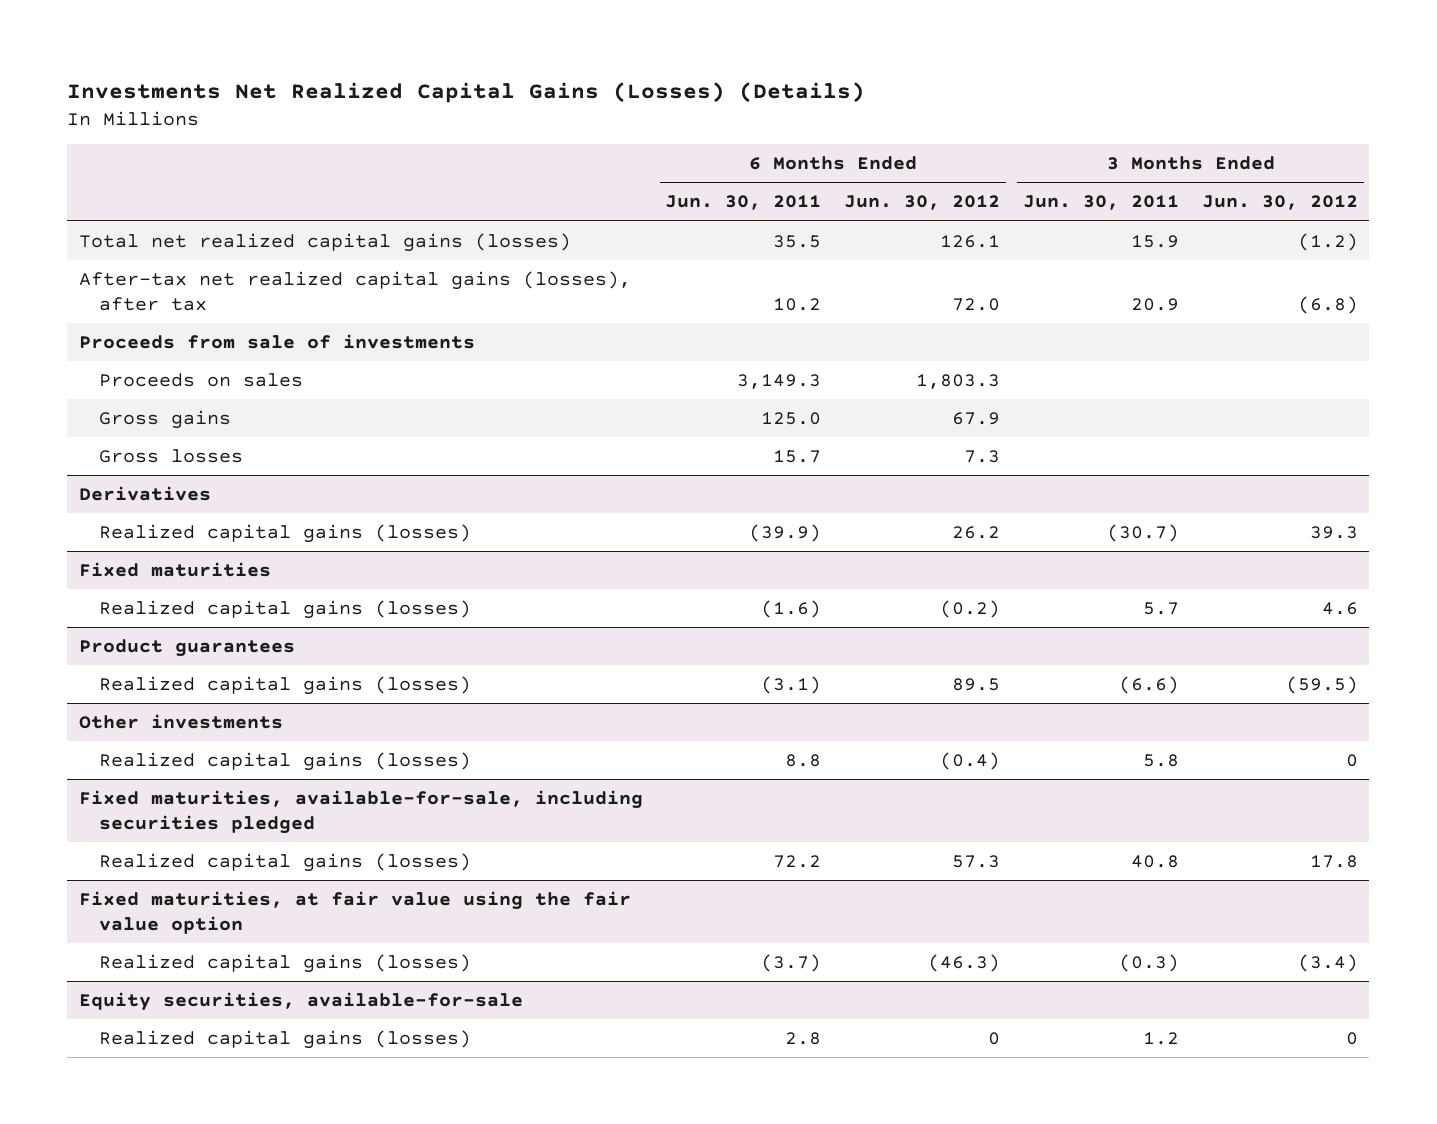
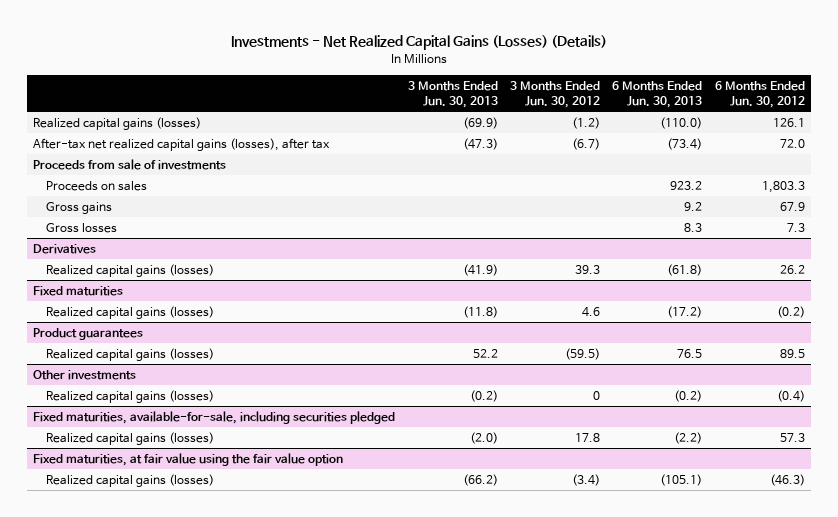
- Investments Net Realized Capital Gains (Losses) (Details)
+ Investments - Net Realized Capital Gains (Losses) (Details)
- | 6 Months Ended Jun. 30, 2011 | 6 Months Ended Jun. 30, 2012 | 3 Months Ended Jun. 30, 2011 | 3 Months Ended Jun. 30, 2012
+ | 3 Months Ended Jun. 30, 2013 | 3 Months Ended Jun. 30, 2012 | 6 Months Ended Jun. 30, 2013 | 6 Months Ended Jun. 30, 2012
- Total net realized capital gains (losses) | 35.5 | 126.1 | 15.9 | (1.2)
- After-tax net realized capital gains (losses), after tax | 10.2 | 72.0 | 20.9 | (6.8)
+ Realized capital gains (losses) | (69.9) | (1.2) | (110.0) | 126.1
+ After-tax net realized capital gains (losses), after tax | (47.3) | (6.7) | (73.4) | 72.0
- Equity securities, available-for-sale
- Realized capital gains (losses) | 2.8 | 0 | 1.2 | 0

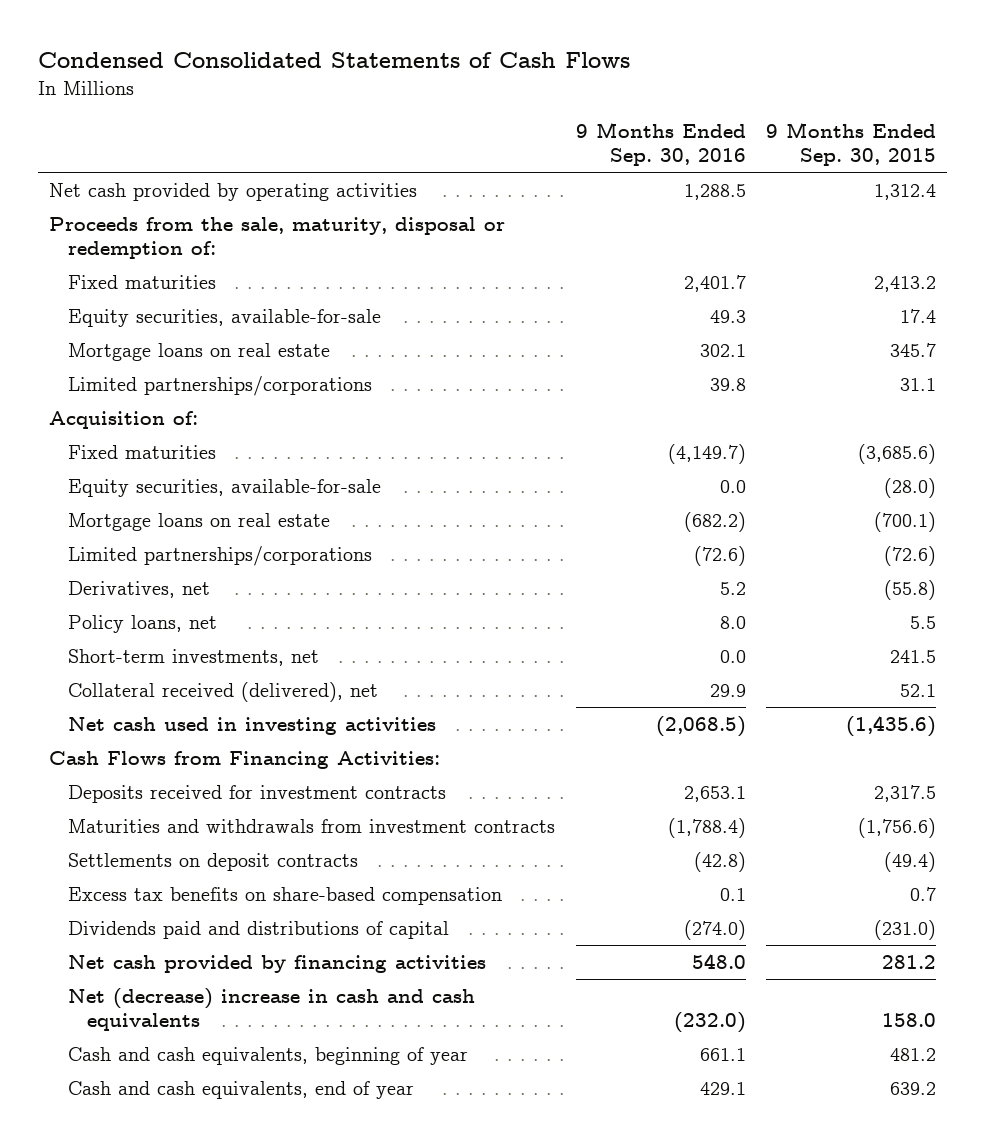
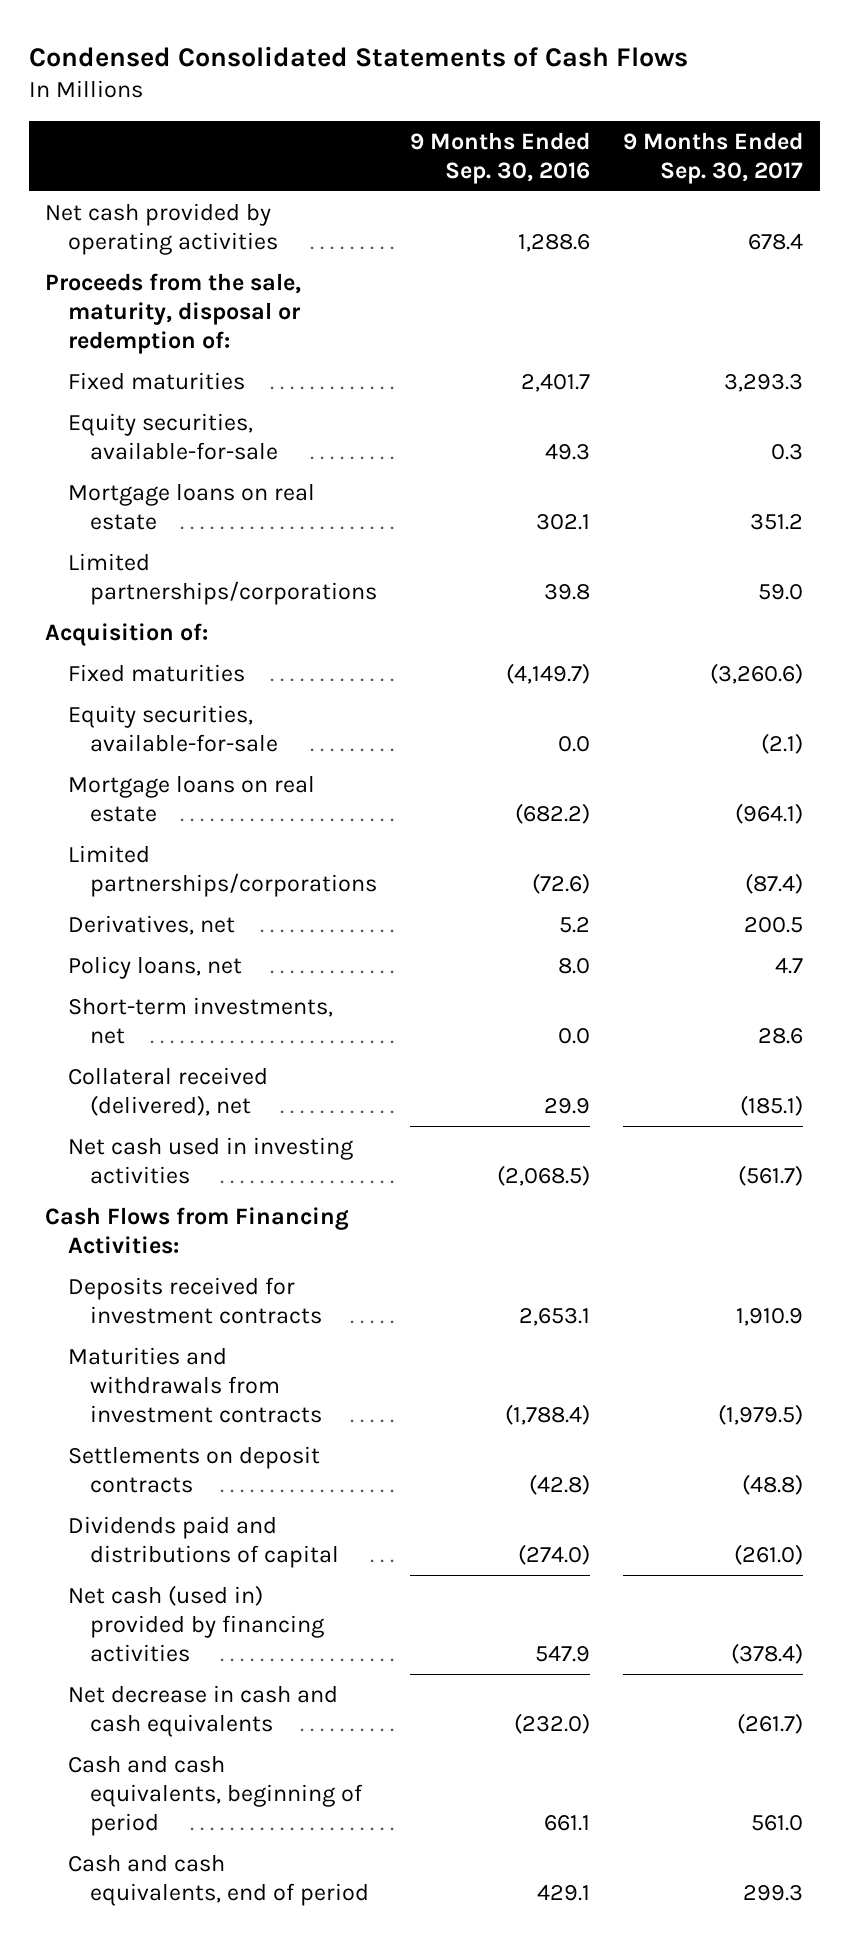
- | 9 Months Ended Sep. 30, 2016 | 9 Months Ended Sep. 30, 2015
+ | 9 Months Ended Sep. 30, 2016 | 9 Months Ended Sep. 30, 2017
- Net cash provided by operating activities | 1,288.5 | 1,312.4
+ Net cash provided by operating activities | 1,288.6 | 678.4
- Excess tax benefits on share-based compensation | 0.1 | 0.7
- Net cash provided by financing activities | 548.0 | 281.2
- Net (decrease) increase in cash and cash equivalents | (232.0) | 158.0
- Cash and cash equivalents, beginning of year | 661.1 | 481.2
- Cash and cash equivalents, end of year | 429.1 | 639.2
+ Net cash (used in) provided by financing activities | 547.9 | (378.4)
+ Net decrease in cash and cash equivalents | (232.0) | (261.7)
+ Cash and cash equivalents, beginning of period | 661.1 | 561.0
+ Cash and cash equivalents, end of period | 429.1 | 299.3

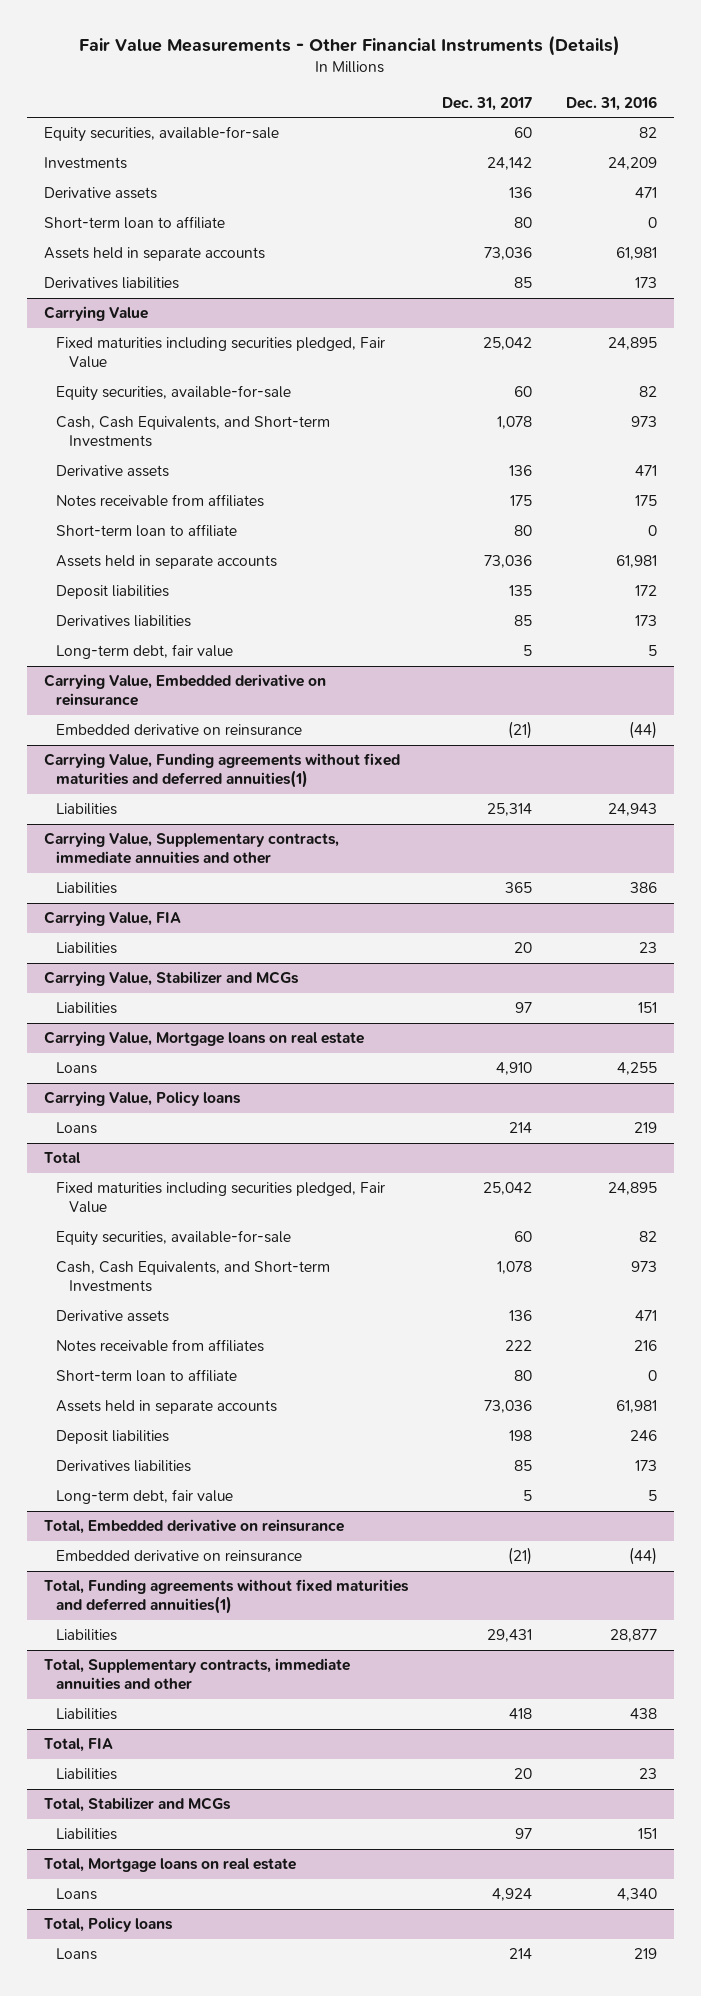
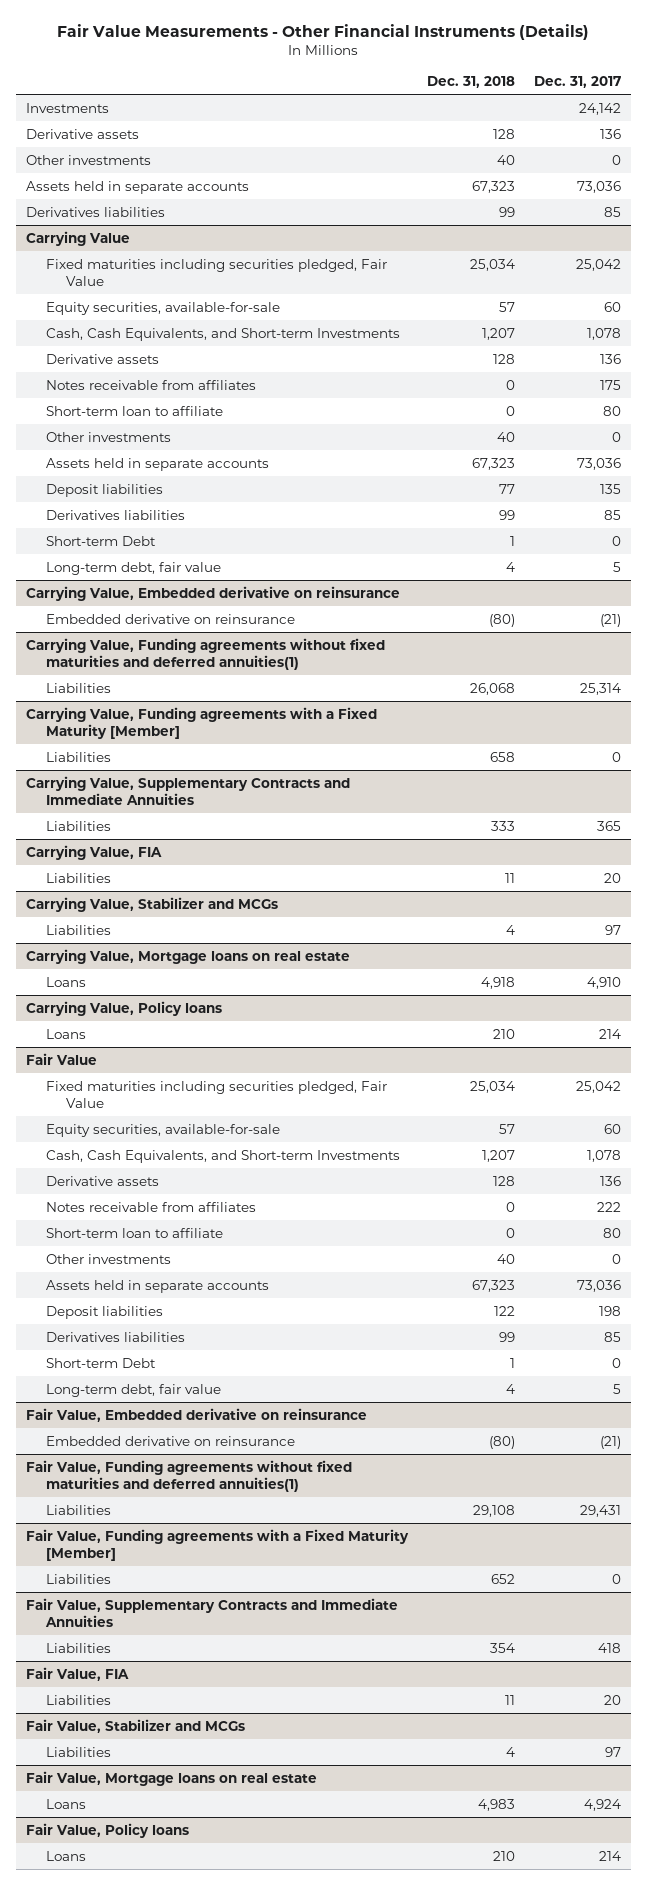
- | Dec. 31, 2017 | Dec. 31, 2016
+ | Dec. 31, 2018 | Dec. 31, 2017
- Equity securities, available-for-sale | 60 | 82
- Short-term loan to affiliate | 80 | 0
+ Other investments | 40 | 0
@ Carrying Value
+ Other investments | 40 | 0
+ Short-term Debt | 1 | 0
- Carrying Value, Supplementary contracts, immediate annuities and other
+ Carrying Value, Funding agreements with a Fixed Maturity [Member]
+ Liabilities | 658 | 0
+ Carrying Value, Supplementary Contracts and Immediate Annuities
- Total
+ Fair Value
+ Other investments | 40 | 0
+ Short-term Debt | 1 | 0
- Total, Embedded derivative on reinsurance
+ Fair Value, Embedded derivative on reinsurance
- Total, Funding agreements without fixed maturities and deferred annuities(1)
+ Fair Value, Funding agreements without fixed maturities and deferred annuities(1)
- Total, Supplementary contracts, immediate annuities and other
+ Fair Value, Funding agreements with a Fixed Maturity [Member]
+ Liabilities | 652 | 0
+ Fair Value, Supplementary Contracts and Immediate Annuities
- Total, FIA
+ Fair Value, FIA
- Total, Stabilizer and MCGs
+ Fair Value, Stabilizer and MCGs
- Total, Mortgage loans on real estate
+ Fair Value, Mortgage loans on real estate
- Total, Policy loans
+ Fair Value, Policy loans

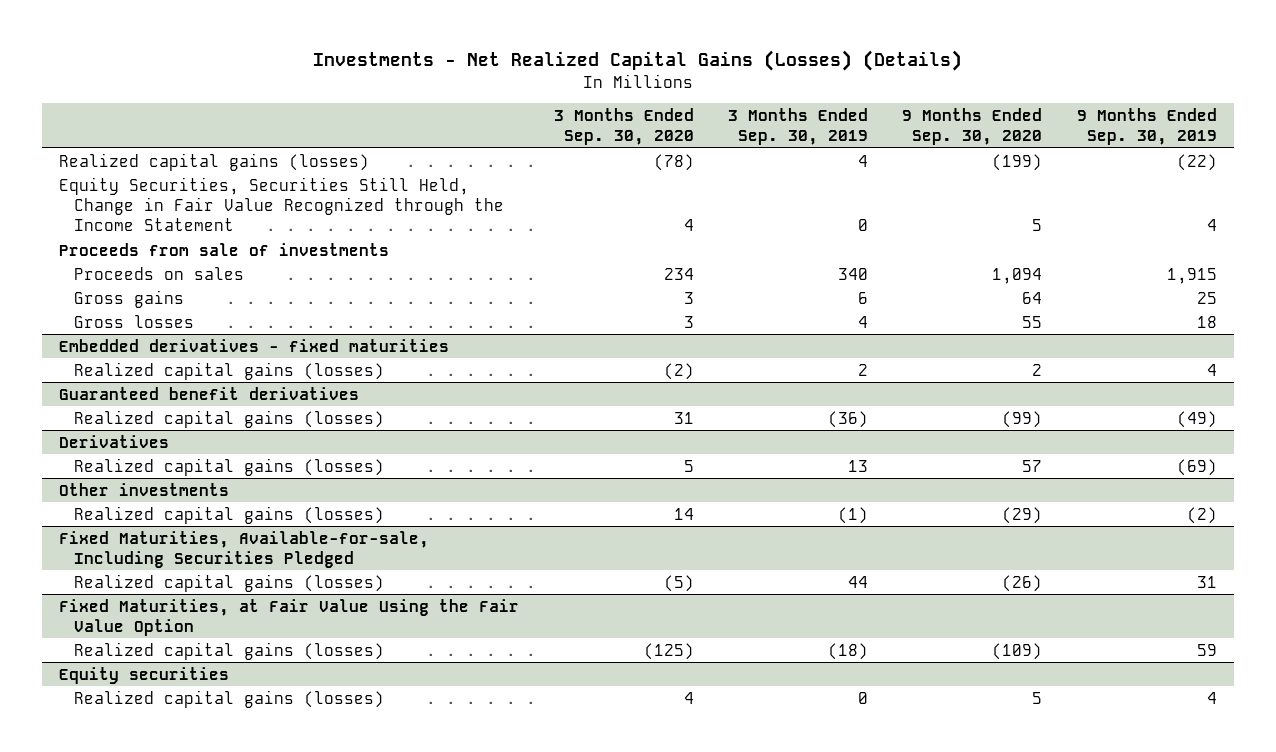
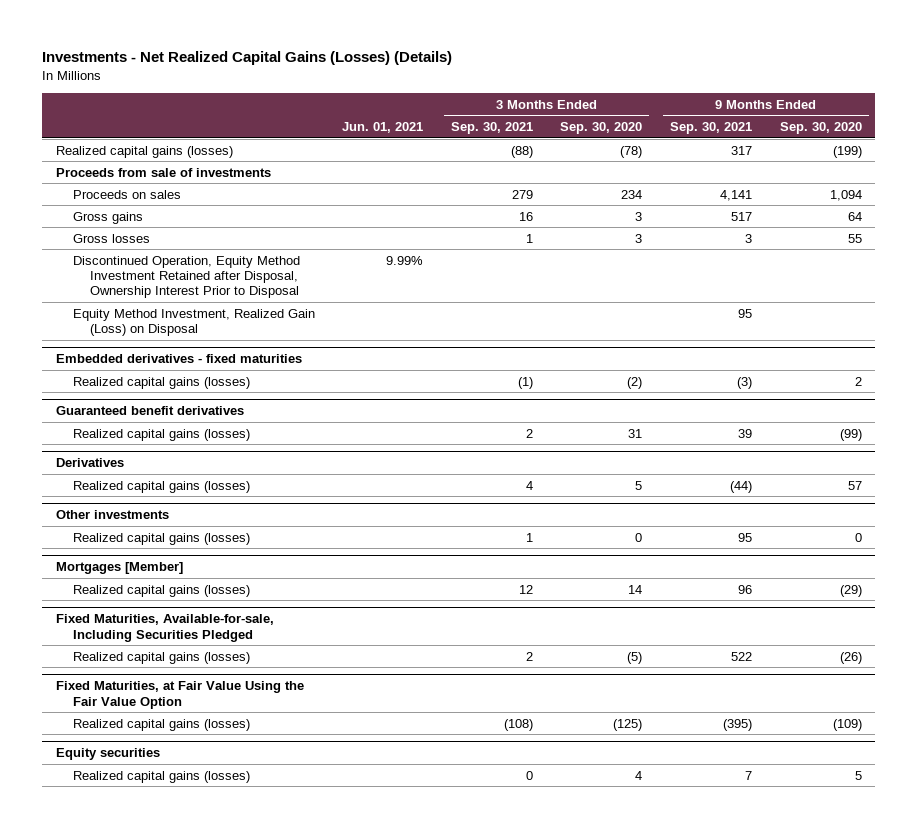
- | 3 Months Ended Sep. 30, 2020 | 3 Months Ended Sep. 30, 2019 | 9 Months Ended Sep. 30, 2020 | 9 Months Ended Sep. 30, 2019
+ | Jun. 01, 2021 | 3 Months Ended Sep. 30, 2021 | 3 Months Ended Sep. 30, 2020 | 9 Months Ended Sep. 30, 2021 | 9 Months Ended Sep. 30, 2020
- Equity Securities, Securities Still Held, Change in Fair Value Recognized through the Income Statement | 4 | 0 | 5 | 4
+ Discontinued Operation, Equity Method Investment Retained after Disposal, Ownership Interest Prior to Disposal | 9.99% | | | |
+ Equity Method Investment, Realized Gain (Loss) on Disposal | | | | 95 |
@ Other investments
+ Realized capital gains (losses) | | 1 | 0 | 95 | 0
+ Mortgages [Member]

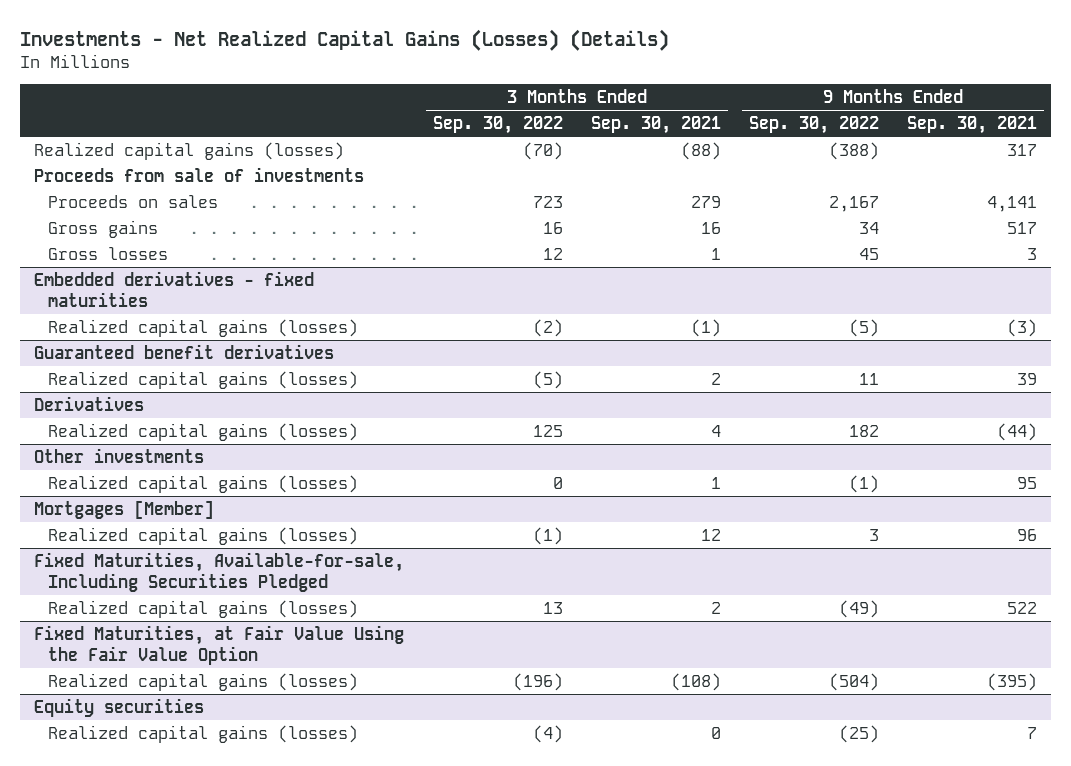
- | Jun. 01, 2021 | 3 Months Ended Sep. 30, 2021 | 3 Months Ended Sep. 30, 2020 | 9 Months Ended Sep. 30, 2021 | 9 Months Ended Sep. 30, 2020
+ | 3 Months Ended Sep. 30, 2022 | 3 Months Ended Sep. 30, 2021 | 9 Months Ended Sep. 30, 2022 | 9 Months Ended Sep. 30, 2021
- Discontinued Operation, Equity Method Investment Retained after Disposal, Ownership Interest Prior to Disposal | 9.99% | | | |
- Equity Method Investment, Realized Gain (Loss) on Disposal | | | | 95 |

